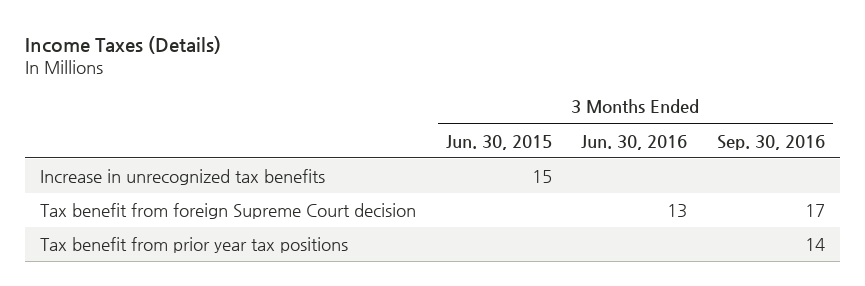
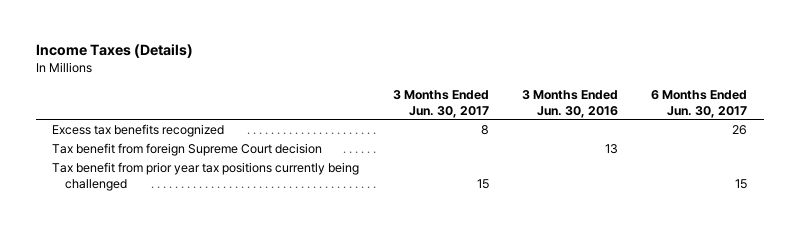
- | 3 Months Ended Jun. 30, 2015 | 3 Months Ended Jun. 30, 2016 | 3 Months Ended Sep. 30, 2016
+ | 3 Months Ended Jun. 30, 2017 | 3 Months Ended Jun. 30, 2016 | 6 Months Ended Jun. 30, 2017
- Increase in unrecognized tax benefits | 15 | |
+ Excess tax benefits recognized | 8 | | 26
- Tax benefit from prior year tax positions | | | 14
+ Tax benefit from prior year tax positions currently being challenged | 15 | | 15

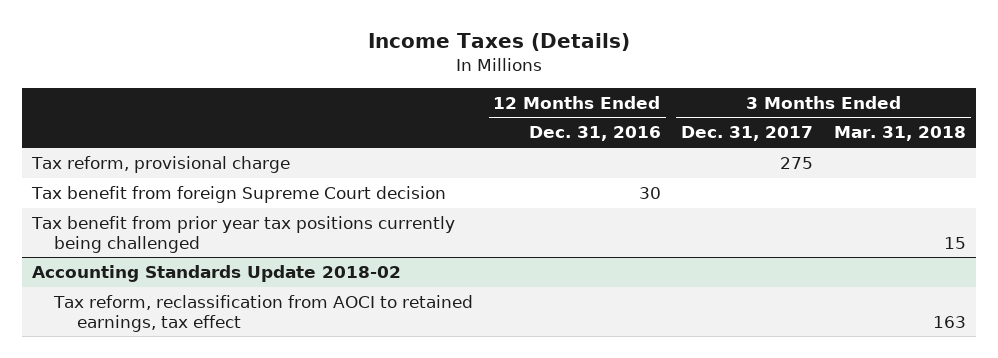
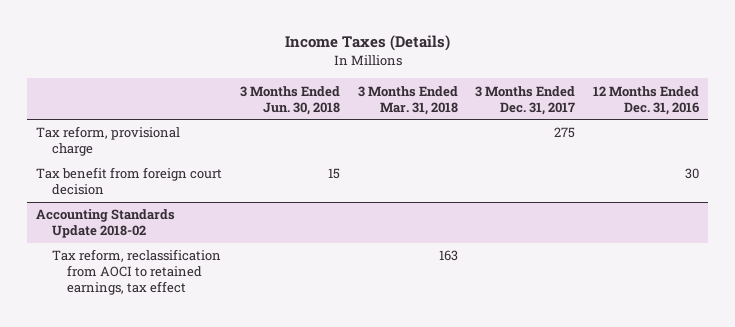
- | 12 Months Ended Dec. 31, 2016 | 3 Months Ended Dec. 31, 2017 | 3 Months Ended Mar. 31, 2018
+ | 3 Months Ended Jun. 30, 2018 | 3 Months Ended Mar. 31, 2018 | 3 Months Ended Dec. 31, 2017 | 12 Months Ended Dec. 31, 2016
- Tax benefit from foreign Supreme Court decision | 30 | |
- Tax benefit from prior year tax positions currently being challenged | | | 15
+ Tax benefit from foreign court decision | 15 | | | 30

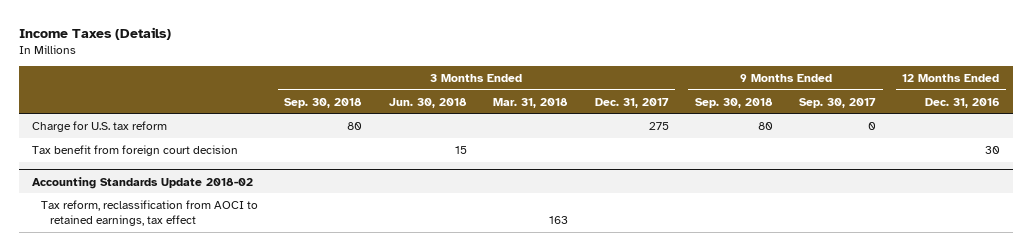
- | 3 Months Ended Jun. 30, 2018 | 3 Months Ended Mar. 31, 2018 | 3 Months Ended Dec. 31, 2017 | 12 Months Ended Dec. 31, 2016
+ | 3 Months Ended Sep. 30, 2018 | 3 Months Ended Jun. 30, 2018 | 3 Months Ended Mar. 31, 2018 | 3 Months Ended Dec. 31, 2017 | 9 Months Ended Sep. 30, 2018 | 9 Months Ended Sep. 30, 2017 | 12 Months Ended Dec. 31, 2016
- Tax reform, provisional charge | | | 275 |
+ Charge for U.S. tax reform | 80 | | | 275 | 80 | 0 |

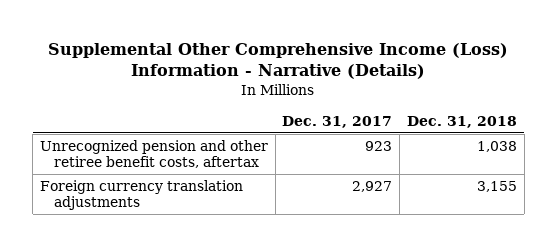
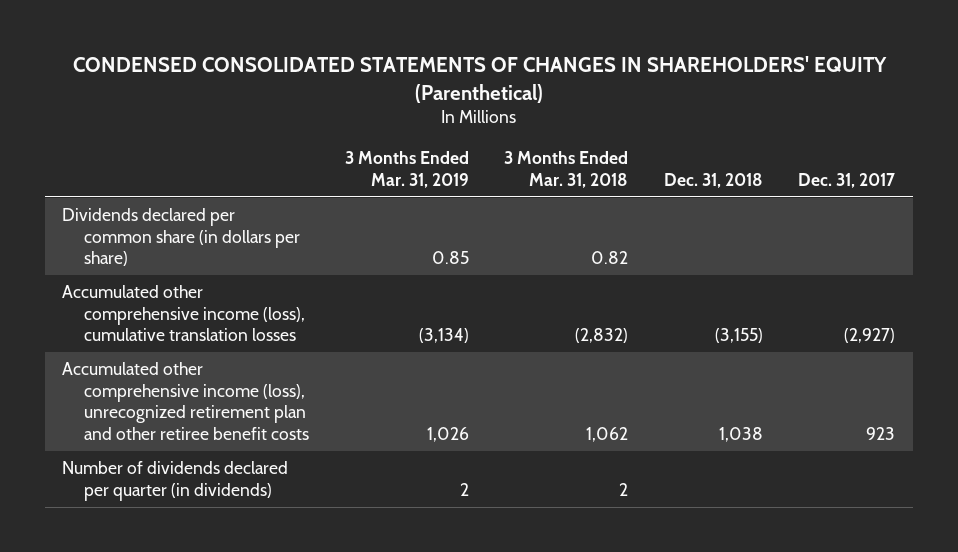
- Supplemental Other Comprehensive Income (Loss) Information - Narrative (Details)
+ CONDENSED CONSOLIDATED STATEMENTS OF CHANGES IN SHAREHOLDERS' EQUITY (Parenthetical)
- | Dec. 31, 2017 | Dec. 31, 2018
+ | 3 Months Ended Mar. 31, 2019 | 3 Months Ended Mar. 31, 2018 | Dec. 31, 2018 | Dec. 31, 2017
- Unrecognized pension and other retiree benefit costs, aftertax | 923 | 1,038
- Foreign currency translation adjustments | 2,927 | 3,155
+ Dividends declared per common share (in dollars per share) | 0.85 | 0.82 | |
+ Accumulated other comprehensive income (loss), cumulative translation losses | (3,134) | (2,832) | (3,155) | (2,927)
+ Accumulated other comprehensive income (loss), unrecognized retirement plan and other retiree benefit costs | 1,026 | 1,062 | 1,038 | 923
+ Number of dividends declared per quarter (in dividends) | 2 | 2 | |

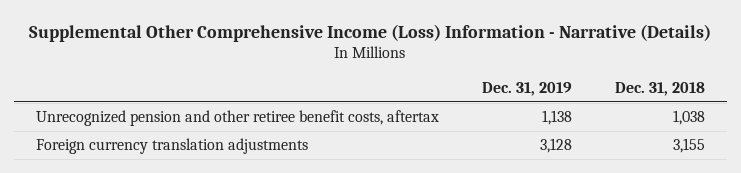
- CONDENSED CONSOLIDATED STATEMENTS OF CHANGES IN SHAREHOLDERS' EQUITY (Parenthetical)
+ Supplemental Other Comprehensive Income (Loss) Information - Narrative (Details)
- | 3 Months Ended Mar. 31, 2019 | 3 Months Ended Mar. 31, 2018 | Dec. 31, 2018 | Dec. 31, 2017
+ | Dec. 31, 2019 | Dec. 31, 2018
- Dividends declared per common share (in dollars per share) | 0.85 | 0.82 | |
- Accumulated other comprehensive income (loss), cumulative translation losses | (3,134) | (2,832) | (3,155) | (2,927)
- Accumulated other comprehensive income (loss), unrecognized retirement plan and other retiree benefit costs | 1,026 | 1,062 | 1,038 | 923
- Number of dividends declared per quarter (in dividends) | 2 | 2 | |
+ Unrecognized pension and other retiree benefit costs, aftertax | 1,138 | 1,038
+ Foreign currency translation adjustments | 3,128 | 3,155

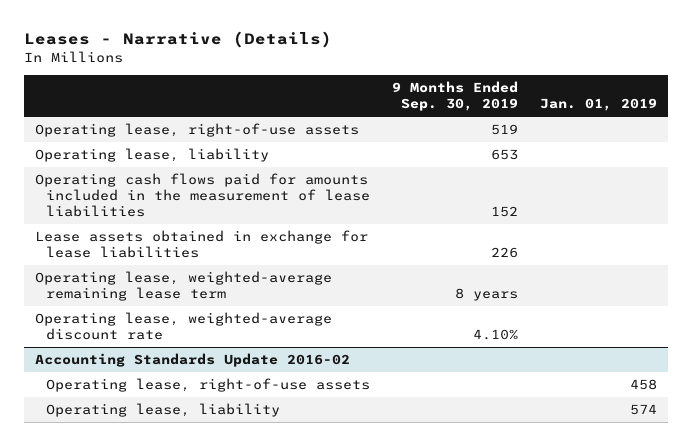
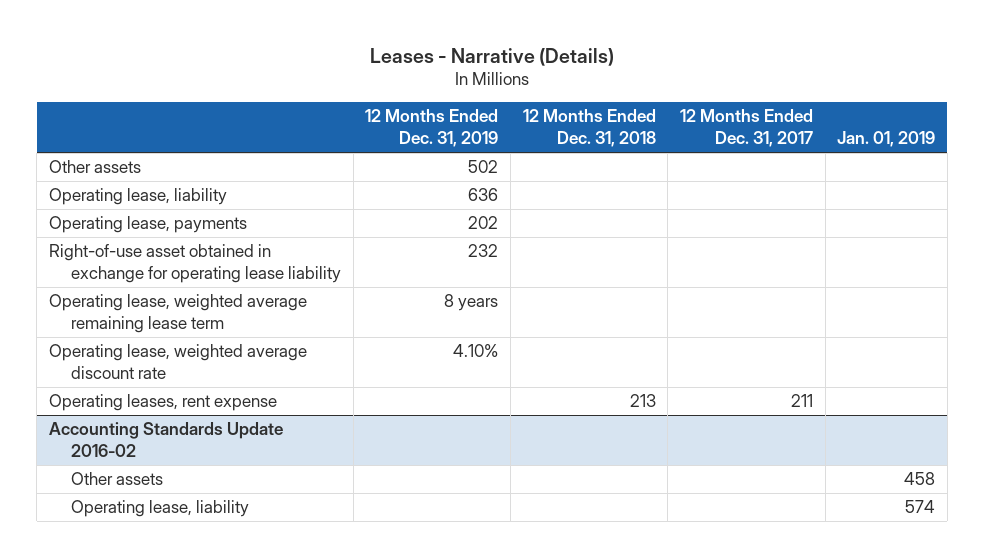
- | 9 Months Ended Sep. 30, 2019 | Jan. 01, 2019
+ | 12 Months Ended Dec. 31, 2019 | 12 Months Ended Dec. 31, 2018 | 12 Months Ended Dec. 31, 2017 | Jan. 01, 2019
- Operating lease, right-of-use assets | 519 |
+ Other assets | 502 | | |
- Operating cash flows paid for amounts included in the measurement of lease liabilities | 152 |
- Lease assets obtained in exchange for lease liabilities | 226 |
- Operating lease, weighted-average remaining lease term | 8 years |
- Operating lease, weighted-average discount rate | 4.10% |
+ Operating lease, payments | 202 | | |
+ Right-of-use asset obtained in exchange for operating lease liability | 232 | | |
+ Operating lease, weighted average remaining lease term | 8 years | | |
+ Operating lease, weighted average discount rate | 4.10% | | |
+ Operating leases, rent expense | | 213 | 211 |
@ Accounting Standards Update 2016-02
- Operating lease, right-of-use assets | | 458
+ Other assets | | | | 458

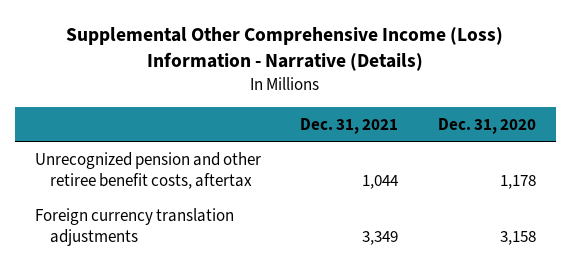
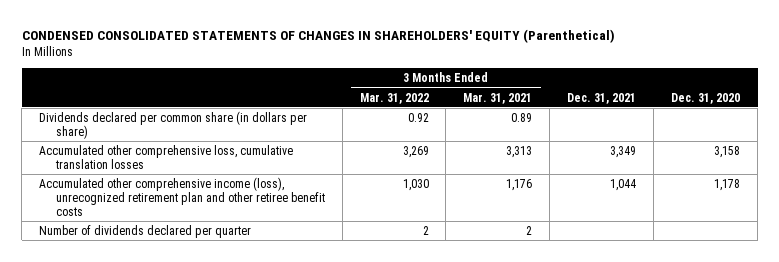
- Supplemental Other Comprehensive Income (Loss) Information - Narrative (Details)
+ CONDENSED CONSOLIDATED STATEMENTS OF CHANGES IN SHAREHOLDERS' EQUITY (Parenthetical)
- | Dec. 31, 2021 | Dec. 31, 2020
+ | 3 Months Ended Mar. 31, 2022 | 3 Months Ended Mar. 31, 2021 | Dec. 31, 2021 | Dec. 31, 2020
- Unrecognized pension and other retiree benefit costs, aftertax | 1,044 | 1,178
- Foreign currency translation adjustments | 3,349 | 3,158
+ Dividends declared per common share (in dollars per share) | 0.92 | 0.89 | |
+ Accumulated other comprehensive loss, cumulative translation losses | 3,269 | 3,313 | 3,349 | 3,158
+ Accumulated other comprehensive income (loss), unrecognized retirement plan and other retiree benefit costs | 1,030 | 1,176 | 1,044 | 1,178
+ Number of dividends declared per quarter | 2 | 2 | |

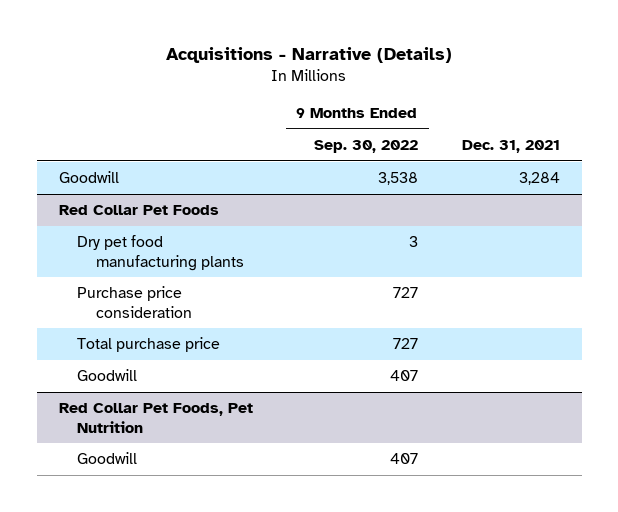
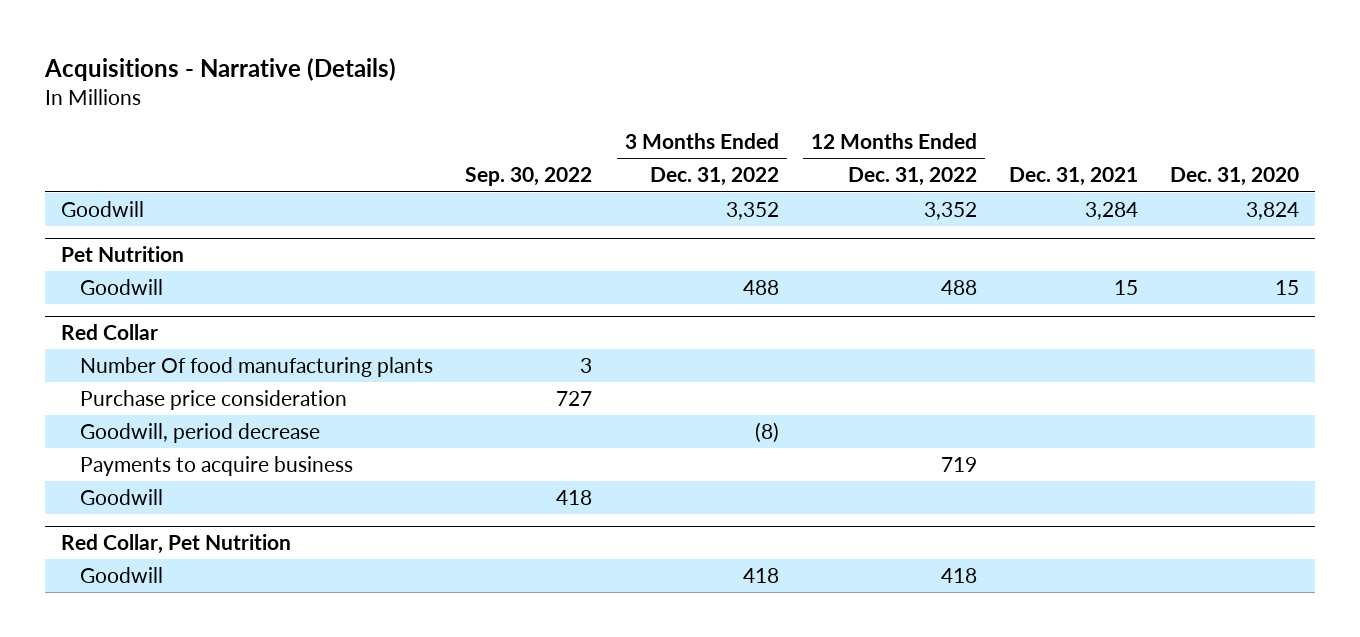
- | 9 Months Ended Sep. 30, 2022 | Dec. 31, 2021
+ | Sep. 30, 2022 | 3 Months Ended Dec. 31, 2022 | 12 Months Ended Dec. 31, 2022 | Dec. 31, 2021 | Dec. 31, 2020
- Red Collar Pet Foods
- Dry pet food manufacturing plants | 3 |
+ Pet Nutrition
+ Goodwill | | 488 | 488 | 15 | 15
+ Red Collar
+ Number Of food manufacturing plants | 3 | | | |
- Total purchase price | 727 |
+ Goodwill, period decrease | | (8) | | |
+ Payments to acquire business | | | 719 | |
- Red Collar Pet Foods, Pet Nutrition
+ Red Collar, Pet Nutrition

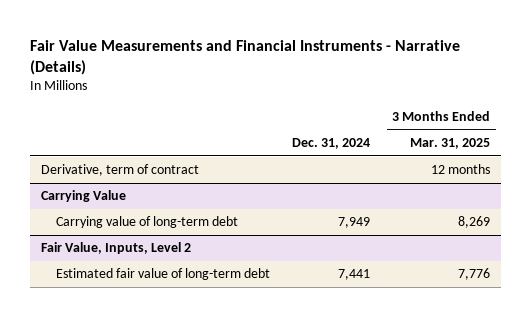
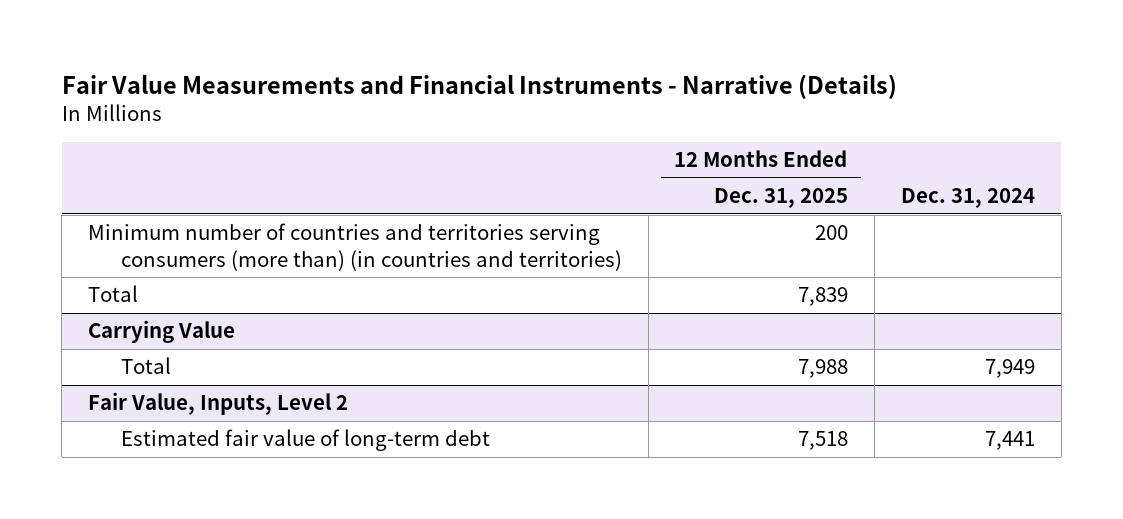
- | Dec. 31, 2024 | 3 Months Ended Mar. 31, 2025
+ | 12 Months Ended Dec. 31, 2025 | Dec. 31, 2024
- Derivative, term of contract | | 12 months
+ Minimum number of countries and territories serving consumers (more than) (in countries and territories) | 200 |
+ Total | 7,839 |
@ Carrying Value
- Carrying value of long-term debt | 7,949 | 8,269
+ Total | 7,988 | 7,949

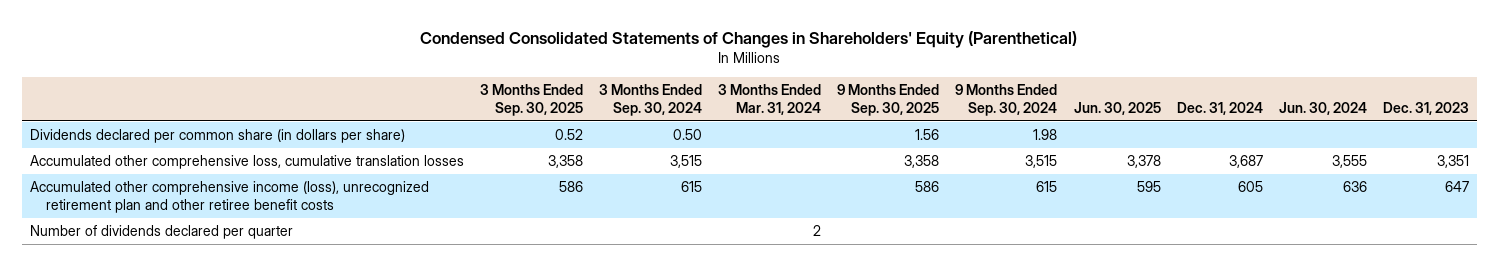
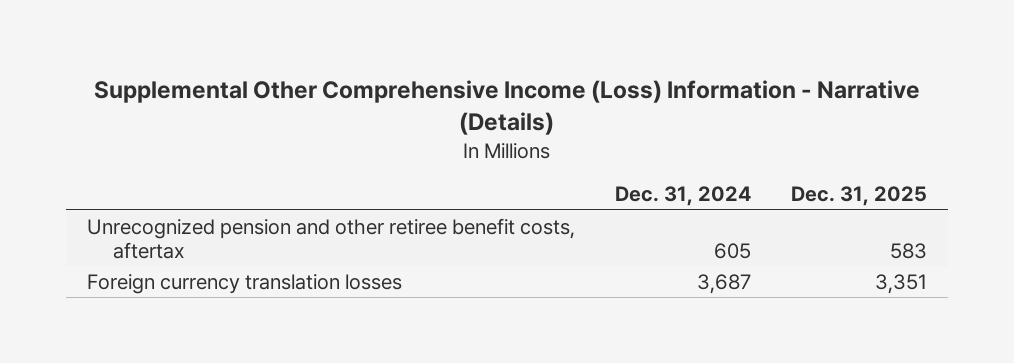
- Condensed Consolidated Statements of Changes in Shareholders' Equity (Parenthetical)
+ Supplemental Other Comprehensive Income (Loss) Information - Narrative (Details)
- | 3 Months Ended Sep. 30, 2025 | 3 Months Ended Sep. 30, 2024 | 3 Months Ended Mar. 31, 2024 | 9 Months Ended Sep. 30, 2025 | 9 Months Ended Sep. 30, 2024 | Jun. 30, 2025 | Dec. 31, 2024 | Jun. 30, 2024 | Dec. 31, 2023
+ | Dec. 31, 2024 | Dec. 31, 2025
- Dividends declared per common share (in dollars per share) | 0.52 | 0.50 | | 1.56 | 1.98 | | | |
- Accumulated other comprehensive loss, cumulative translation losses | 3,358 | 3,515 | | 3,358 | 3,515 | 3,378 | 3,687 | 3,555 | 3,351
- Accumulated other comprehensive income (loss), unrecognized retirement plan and other retiree benefit costs | 586 | 615 | | 586 | 615 | 595 | 605 | 636 | 647
- Number of dividends declared per quarter | | | 2 | | | | | |
+ Unrecognized pension and other retiree benefit costs, aftertax | 605 | 583
+ Foreign currency translation losses | 3,687 | 3,351

